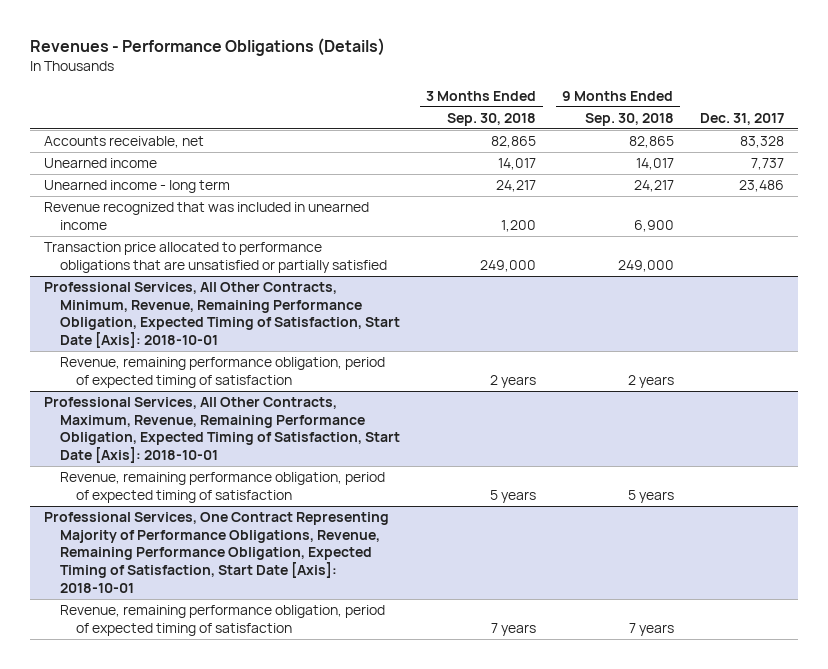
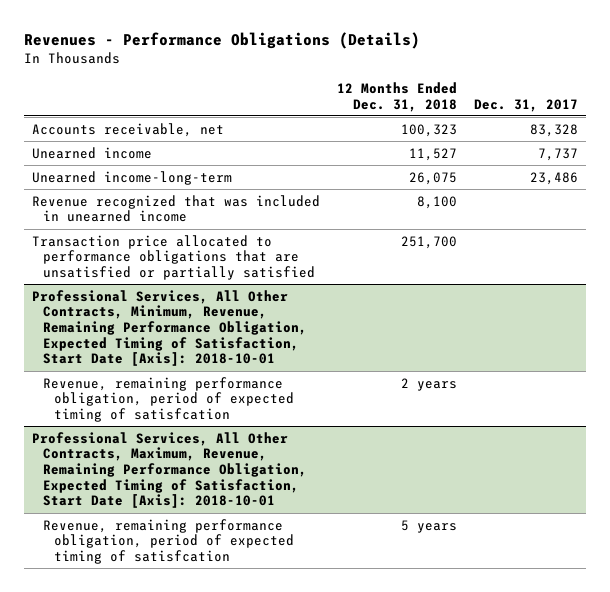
- | 3 Months Ended Sep. 30, 2018 | 9 Months Ended Sep. 30, 2018 | Dec. 31, 2017
+ | 12 Months Ended Dec. 31, 2018 | Dec. 31, 2017
- Unearned income - long term | 24,217 | 24,217 | 23,486
+ Unearned income-long-term | 26,075 | 23,486
@ Professional Services, All Other Contracts, Minimum, Revenue, Remaining Performance Obligation, Expected Timing of Satisfaction, Start Date [Axis]: 2018-10-01
- Revenue, remaining performance obligation, period of expected timing of satisfaction | 2 years | 2 years |
+ Revenue, remaining performance obligation, period of expected timing of satisfcation | 2 years |
@ Professional Services, All Other Contracts, Maximum, Revenue, Remaining Performance Obligation, Expected Timing of Satisfaction, Start Date [Axis]: 2018-10-01
- Revenue, remaining performance obligation, period of expected timing of satisfaction | 5 years | 5 years |
- Professional Services, One Contract Representing Majority of Performance Obligations, Revenue, Remaining Performance Obligation, Expected Timing of Satisfaction, Start Date [Axis]: 2018-10-01
- Revenue, remaining performance obligation, period of expected timing of satisfaction | 7 years | 7 years |
@ Professional Services, All Other Contracts, Maximum, Revenue, Remaining Performance Obligation, Expected Timing of Satisfaction, Start Date [Axis]: 2018-10-01
+ Revenue, remaining performance obligation, period of expected timing of satisfcation | 5 years |

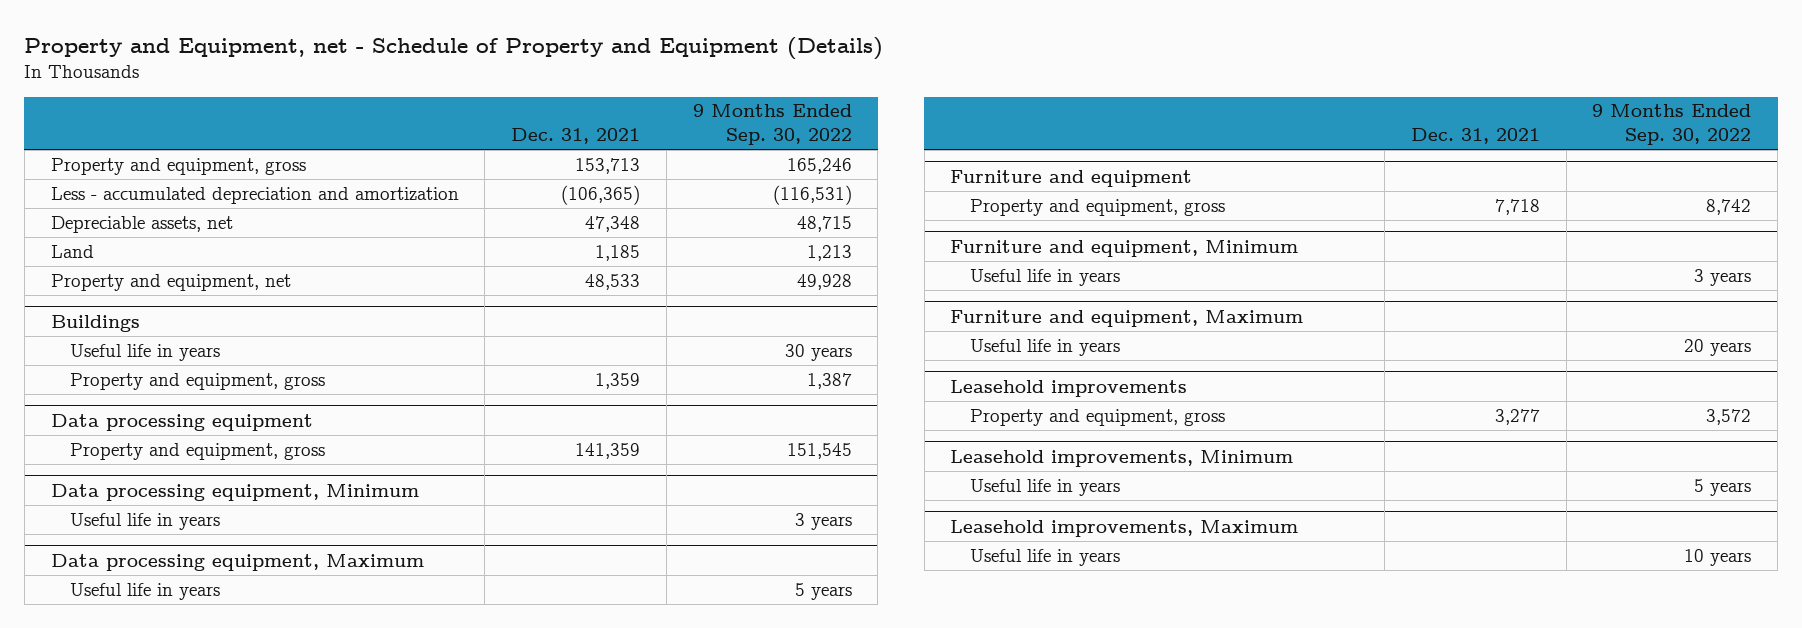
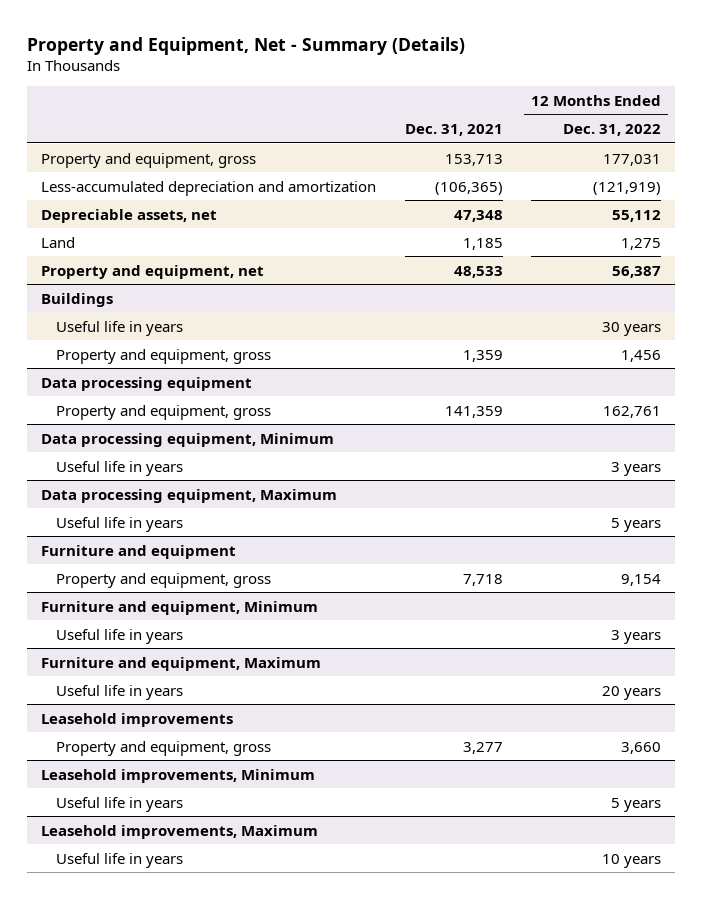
- Property and Equipment, net - Schedule of Property and Equipment (Details)
+ Property and Equipment, Net - Summary (Details)
- | Dec. 31, 2021 | 9 Months Ended Sep. 30, 2022
+ | Dec. 31, 2021 | 12 Months Ended Dec. 31, 2022
- Less - accumulated depreciation and amortization | (106,365) | (116,531)
+ Less-accumulated depreciation and amortization | (106,365) | (121,919)

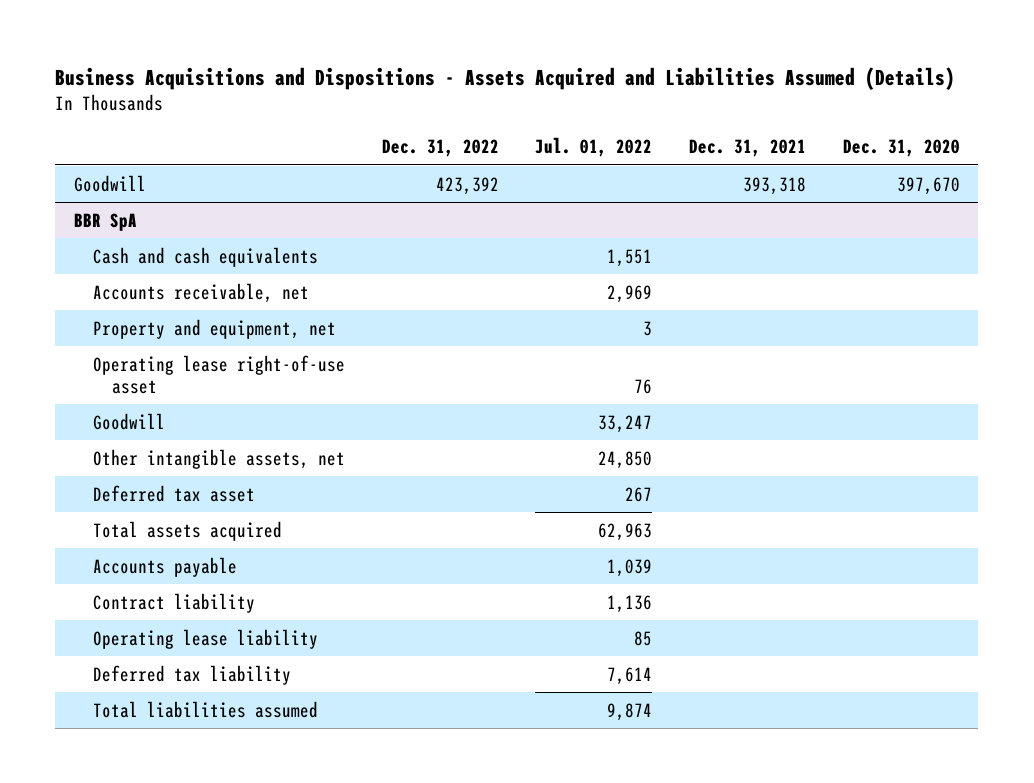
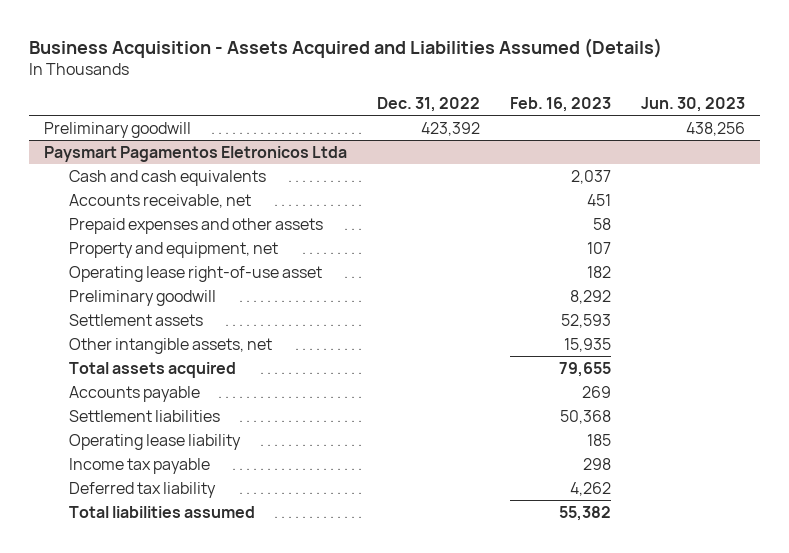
- Business Acquisitions and Dispositions - Assets Acquired and Liabilities Assumed (Details)
+ Business Acquisition - Assets Acquired and Liabilities Assumed (Details)
- | Dec. 31, 2022 | Jul. 01, 2022 | Dec. 31, 2021 | Dec. 31, 2020
+ | Dec. 31, 2022 | Feb. 16, 2023 | Jun. 30, 2023
- Goodwill | 423,392 | | 393,318 | 397,670
- BBR SpA
- Cash and cash equivalents | | 1,551 | |
- Accounts receivable, net | | 2,969 | |
- Property and equipment, net | | 3 | |
- Operating lease right-of-use asset | | 76 | |
- Goodwill | | 33,247 | |
- Other intangible assets, net | | 24,850 | |
- Deferred tax asset | | 267 | |
- Total assets acquired | | 62,963 | |
- Accounts payable | | 1,039 | |
- Contract liability | | 1,136 | |
- Operating lease liability | | 85 | |
- Deferred tax liability | | 7,614 | |
- Total liabilities assumed | | 9,874 | |
+ Preliminary goodwill | 423,392 | | 438,256
+ Paysmart Pagamentos Eletronicos Ltda
+ Cash and cash equivalents | | 2,037 |
+ Accounts receivable, net | | 451 |
+ Prepaid expenses and other assets | | 58 |
+ Property and equipment, net | | 107 |
+ Operating lease right-of-use asset | | 182 |
+ Preliminary goodwill | | 8,292 |
+ Settlement assets | | 52,593 |
+ Other intangible assets, net | | 15,935 |
+ Total assets acquired | | 79,655 |
+ Accounts payable | | 269 |
+ Settlement liabilities | | 50,368 |
+ Operating lease liability | | 185 |
+ Income tax payable | | 298 |
+ Deferred tax liability | | 4,262 |
+ Total liabilities assumed | | 55,382 |

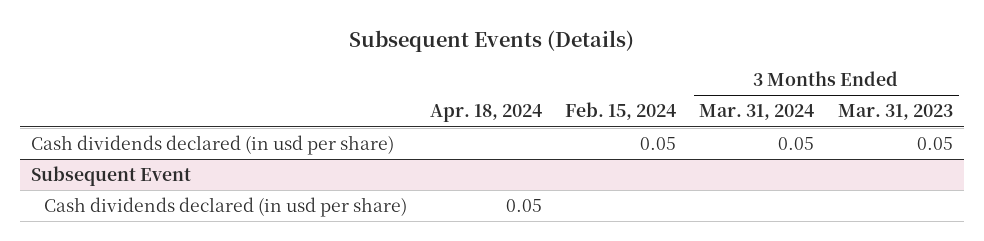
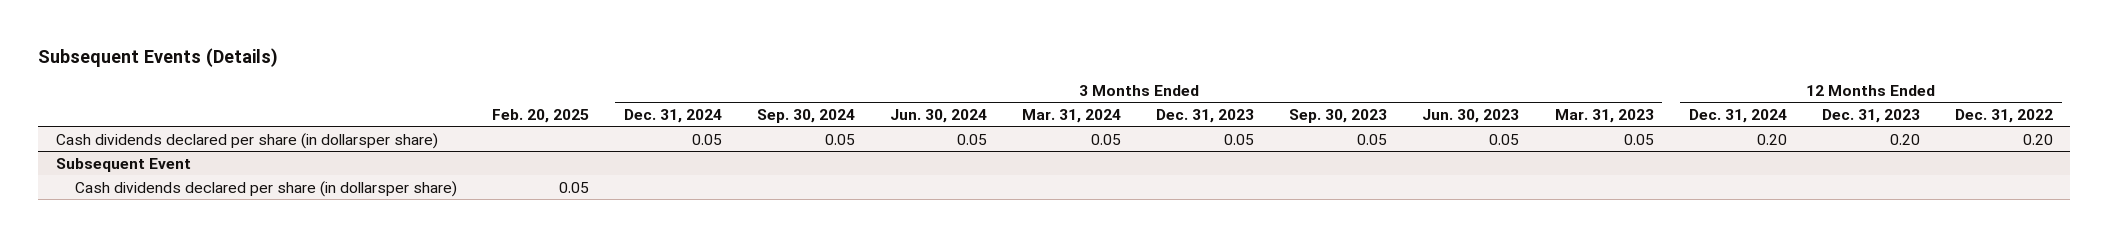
- | Apr. 18, 2024 | Feb. 15, 2024 | 3 Months Ended Mar. 31, 2024 | 3 Months Ended Mar. 31, 2023
+ | Feb. 20, 2025 | 3 Months Ended Dec. 31, 2024 | 3 Months Ended Sep. 30, 2024 | 3 Months Ended Jun. 30, 2024 | 3 Months Ended Mar. 31, 2024 | 3 Months Ended Dec. 31, 2023 | 3 Months Ended Sep. 30, 2023 | 3 Months Ended Jun. 30, 2023 | 3 Months Ended Mar. 31, 2023 | 12 Months Ended Dec. 31, 2024 | 12 Months Ended Dec. 31, 2023 | 12 Months Ended Dec. 31, 2022
- Cash dividends declared (in usd per share) | | 0.05 | 0.05 | 0.05
+ Cash dividends declared per share (in dollarsper share) | | 0.05 | 0.05 | 0.05 | 0.05 | 0.05 | 0.05 | 0.05 | 0.05 | 0.20 | 0.20 | 0.20
@ Subsequent Event
- Cash dividends declared (in usd per share) | 0.05 | | |
+ Cash dividends declared per share (in dollarsper share) | 0.05 | | | | | | | | | | |

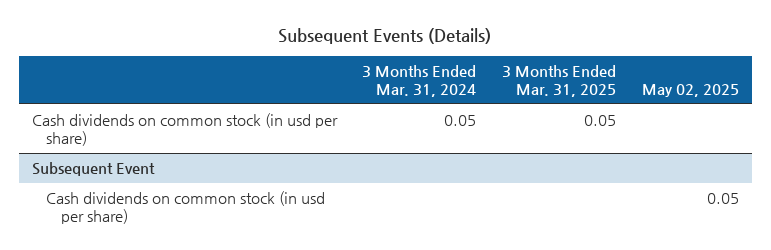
- | Feb. 20, 2025 | 3 Months Ended Dec. 31, 2024 | 3 Months Ended Sep. 30, 2024 | 3 Months Ended Jun. 30, 2024 | 3 Months Ended Mar. 31, 2024 | 3 Months Ended Dec. 31, 2023 | 3 Months Ended Sep. 30, 2023 | 3 Months Ended Jun. 30, 2023 | 3 Months Ended Mar. 31, 2023 | 12 Months Ended Dec. 31, 2024 | 12 Months Ended Dec. 31, 2023 | 12 Months Ended Dec. 31, 2022
+ | 3 Months Ended Mar. 31, 2024 | 3 Months Ended Mar. 31, 2025 | May 02, 2025
- Cash dividends declared per share (in dollarsper share) | | 0.05 | 0.05 | 0.05 | 0.05 | 0.05 | 0.05 | 0.05 | 0.05 | 0.20 | 0.20 | 0.20
+ Cash dividends on common stock (in usd per share) | 0.05 | 0.05 |
@ Subsequent Event
- Cash dividends declared per share (in dollarsper share) | 0.05 | | | | | | | | | | |
+ Cash dividends on common stock (in usd per share) | | | 0.05

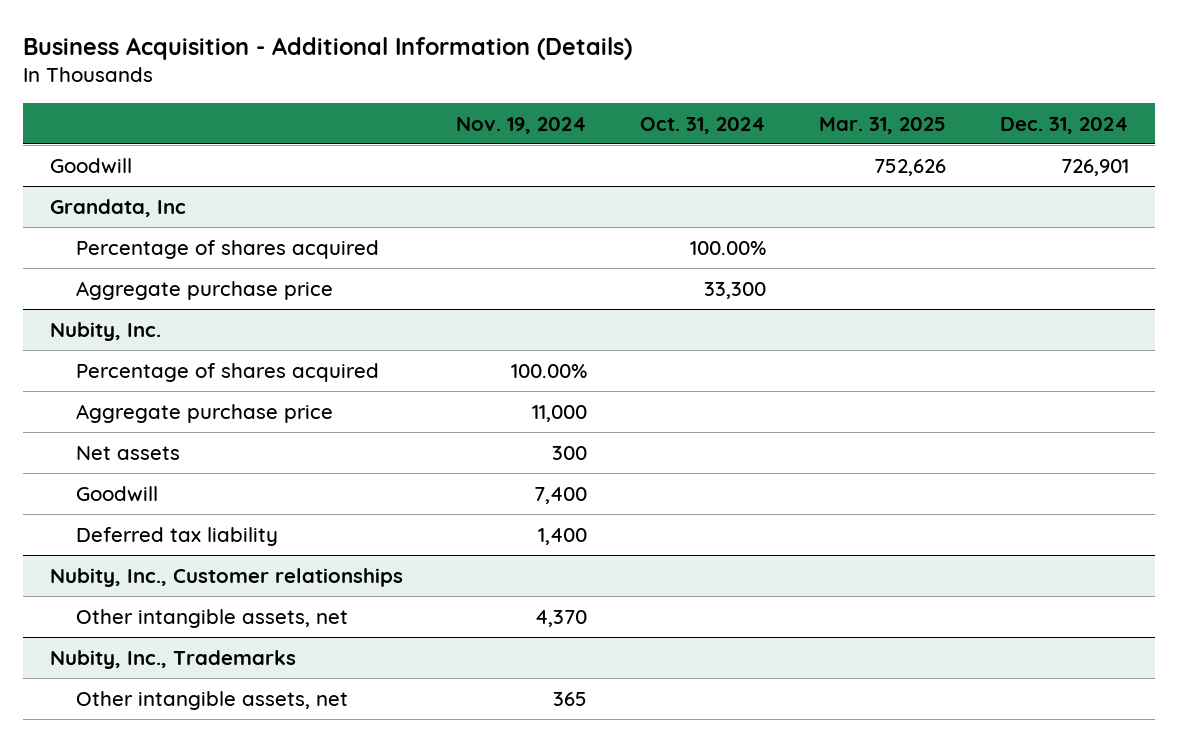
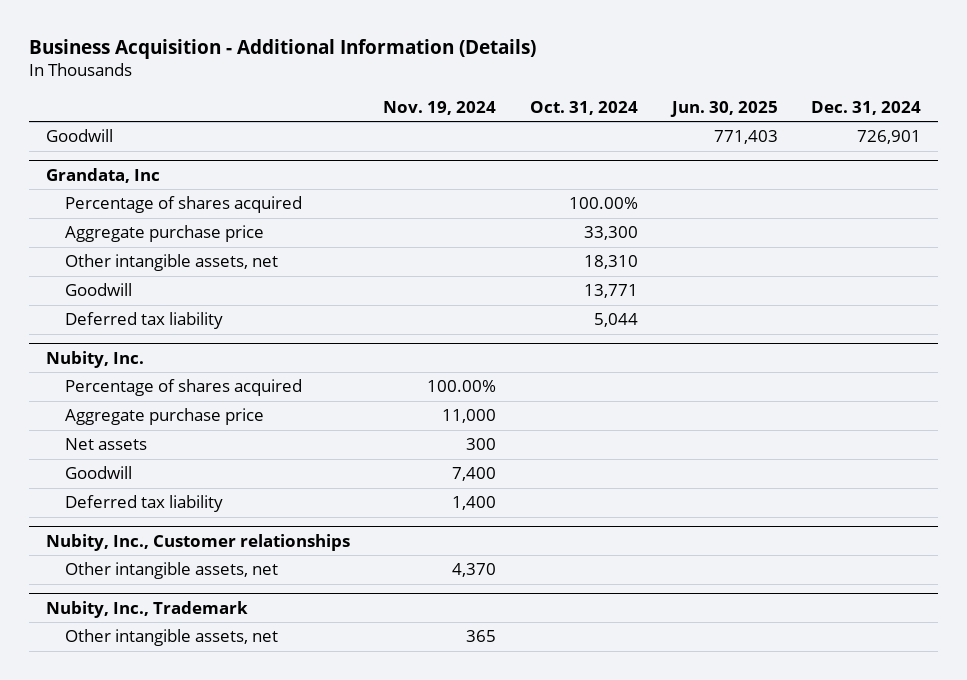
- | Nov. 19, 2024 | Oct. 31, 2024 | Mar. 31, 2025 | Dec. 31, 2024
+ | Nov. 19, 2024 | Oct. 31, 2024 | Jun. 30, 2025 | Dec. 31, 2024
@ Grandata, Inc
+ Other intangible assets, net | | 18,310 | |
+ Goodwill | | 13,771 | |
+ Deferred tax liability | | 5,044 | |
- Nubity, Inc., Trademarks
+ Nubity, Inc., Trademark

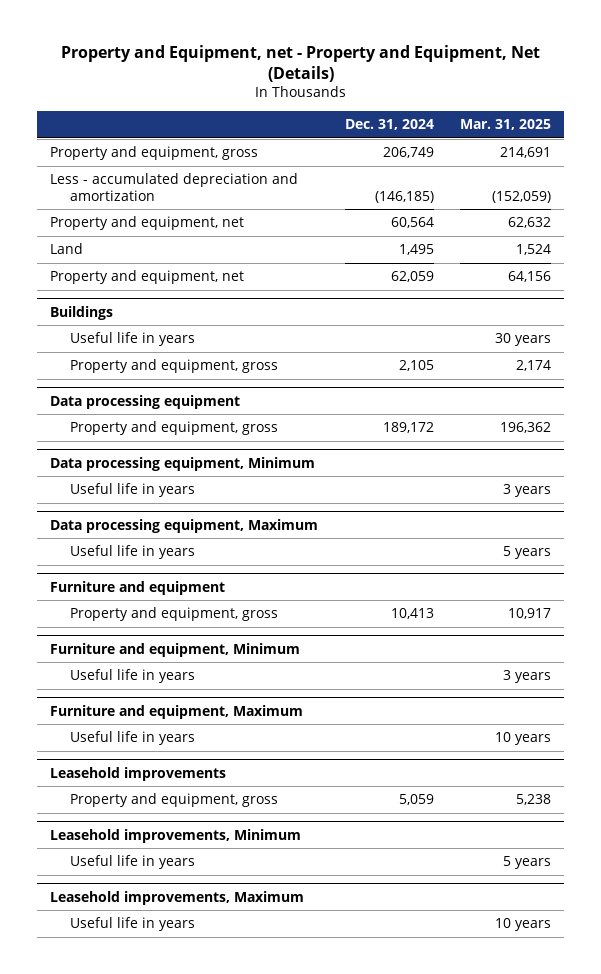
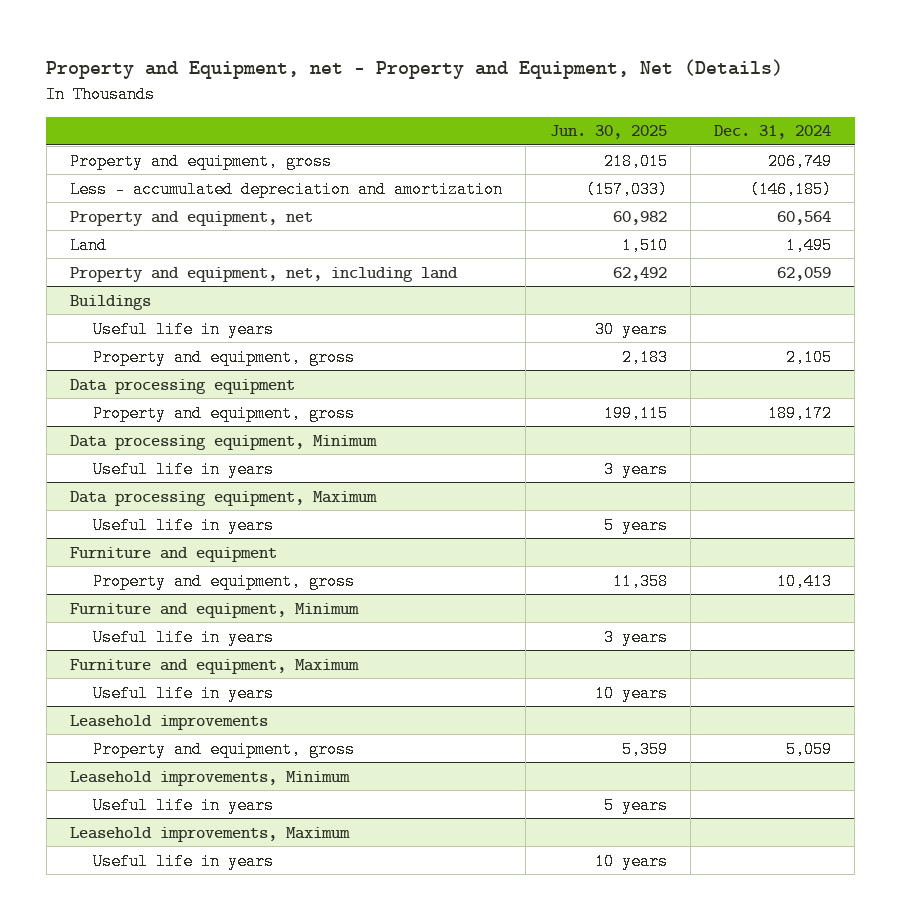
- | Dec. 31, 2024 | Mar. 31, 2025
+ | Jun. 30, 2025 | Dec. 31, 2024
- Property and equipment, net | 62,059 | 64,156
+ Property and equipment, net, including land | 62,492 | 62,059

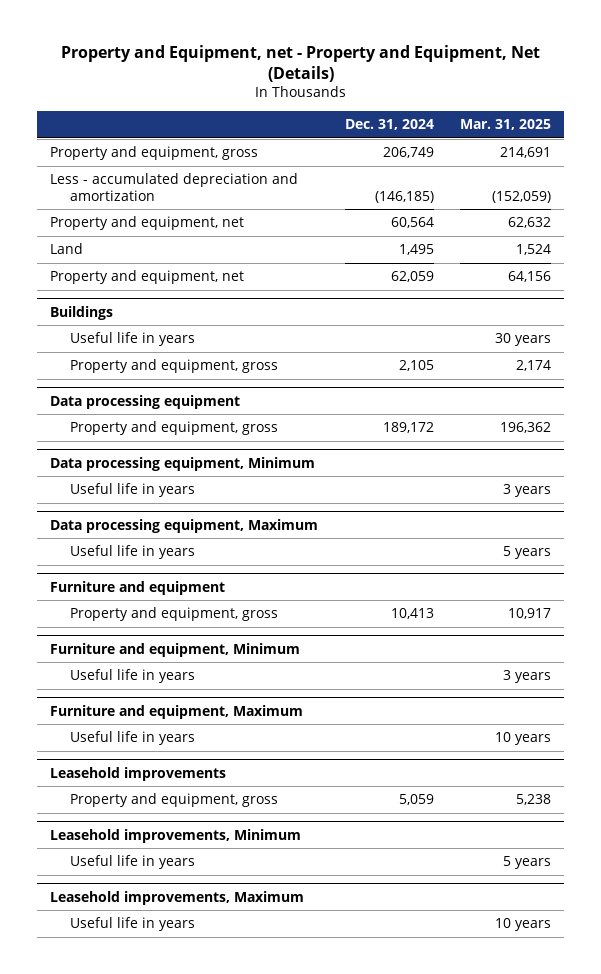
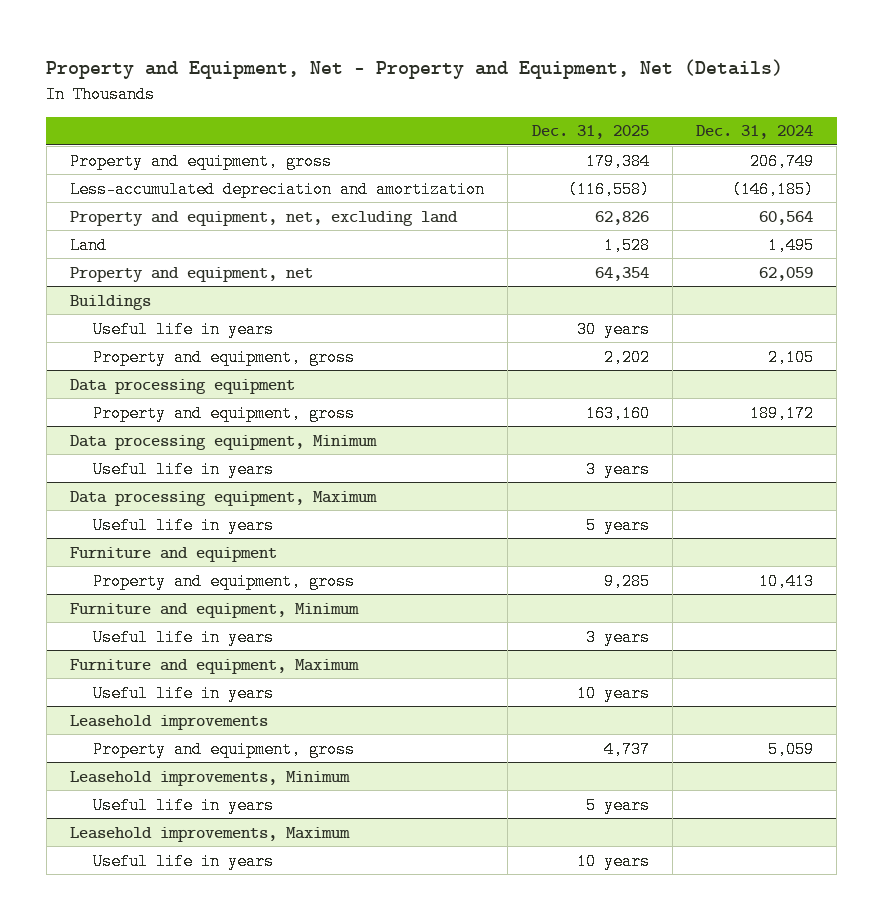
- Property and Equipment, net - Property and Equipment, Net (Details)
+ Property and Equipment, Net - Property and Equipment, Net (Details)
- | Dec. 31, 2024 | Mar. 31, 2025
+ | Dec. 31, 2025 | Dec. 31, 2024
- Less - accumulated depreciation and amortization | (146,185) | (152,059)
- Property and equipment, net | 60,564 | 62,632
+ Less-accumulated depreciation and amortization | (116,558) | (146,185)
+ Property and equipment, net, excluding land | 62,826 | 60,564

